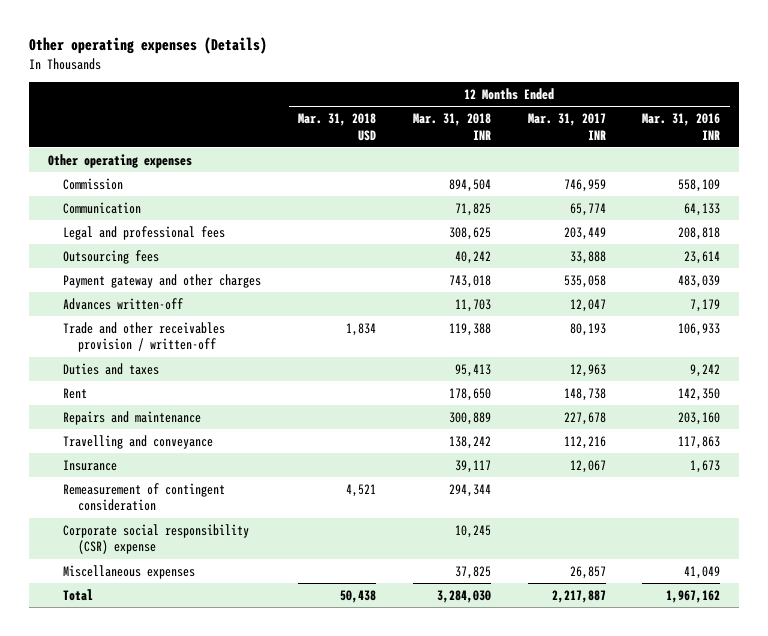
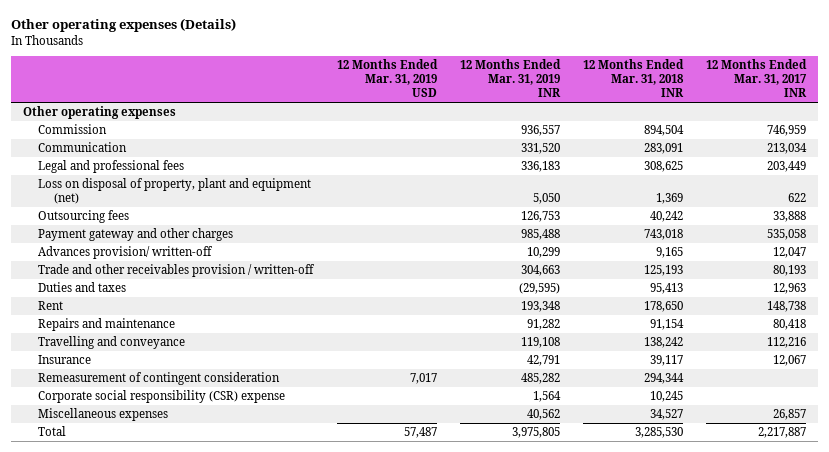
- | 12 Months Ended Mar. 31, 2018 USD | 12 Months Ended Mar. 31, 2018 INR | 12 Months Ended Mar. 31, 2017 INR | 12 Months Ended Mar. 31, 2016 INR
+ | 12 Months Ended Mar. 31, 2019 USD | 12 Months Ended Mar. 31, 2019 INR | 12 Months Ended Mar. 31, 2018 INR | 12 Months Ended Mar. 31, 2017 INR
- Communication | | 71,825 | 65,774 | 64,133
+ Communication | | 331,520 | 283,091 | 213,034
+ Loss on disposal of property, plant and equipment (net) | | 5,050 | 1,369 | 622
- Advances written-off | | 11,703 | 12,047 | 7,179
- Trade and other receivables provision / written-off | 1,834 | 119,388 | 80,193 | 106,933
+ Advances provision/ written-off | | 10,299 | 9,165 | 12,047
+ Trade and other receivables provision / written-off | | 304,663 | 125,193 | 80,193
- Repairs and maintenance | | 300,889 | 227,678 | 203,160
+ Repairs and maintenance | | 91,282 | 91,154 | 80,418
- Miscellaneous expenses | | 37,825 | 26,857 | 41,049
- Total | 50,438 | 3,284,030 | 2,217,887 | 1,967,162
+ Miscellaneous expenses | | 40,562 | 34,527 | 26,857
+ Total | 57,487 | 3,975,805 | 3,285,530 | 2,217,887

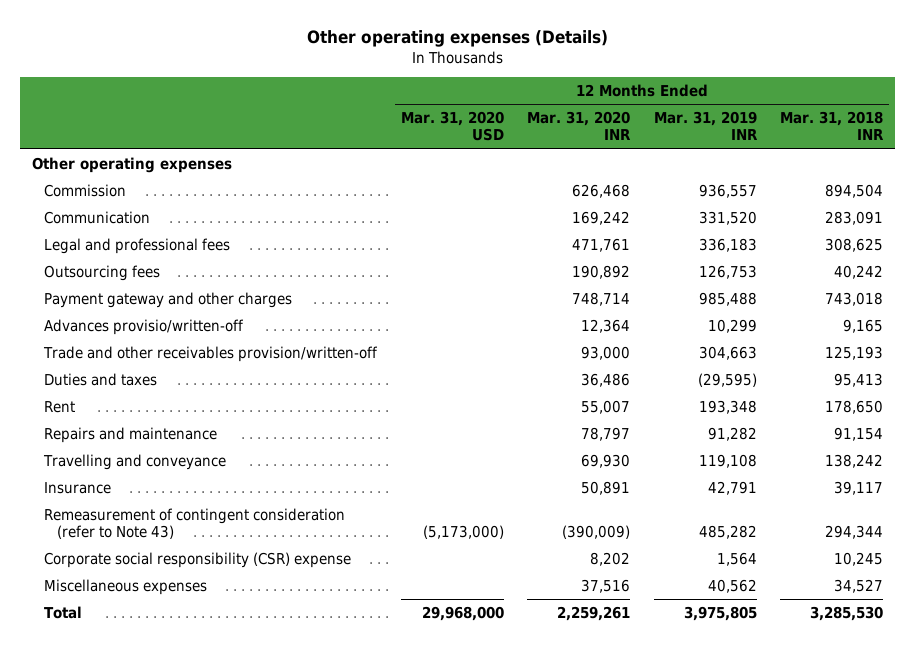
- | 12 Months Ended Mar. 31, 2019 USD | 12 Months Ended Mar. 31, 2019 INR | 12 Months Ended Mar. 31, 2018 INR | 12 Months Ended Mar. 31, 2017 INR
+ | 12 Months Ended Mar. 31, 2020 USD | 12 Months Ended Mar. 31, 2020 INR | 12 Months Ended Mar. 31, 2019 INR | 12 Months Ended Mar. 31, 2018 INR
- Loss on disposal of property, plant and equipment (net) | | 5,050 | 1,369 | 622
- Advances provision/ written-off | | 10,299 | 9,165 | 12,047
- Trade and other receivables provision / written-off | | 304,663 | 125,193 | 80,193
+ Advances provisio/written-off | | 12,364 | 10,299 | 9,165
+ Trade and other receivables provision/written-off | | 93,000 | 304,663 | 125,193
- Remeasurement of contingent consideration | 7,017 | 485,282 | 294,344 |
+ Remeasurement of contingent consideration (refer to Note 43) | (5,173,000) | (390,009) | 485,282 | 294,344

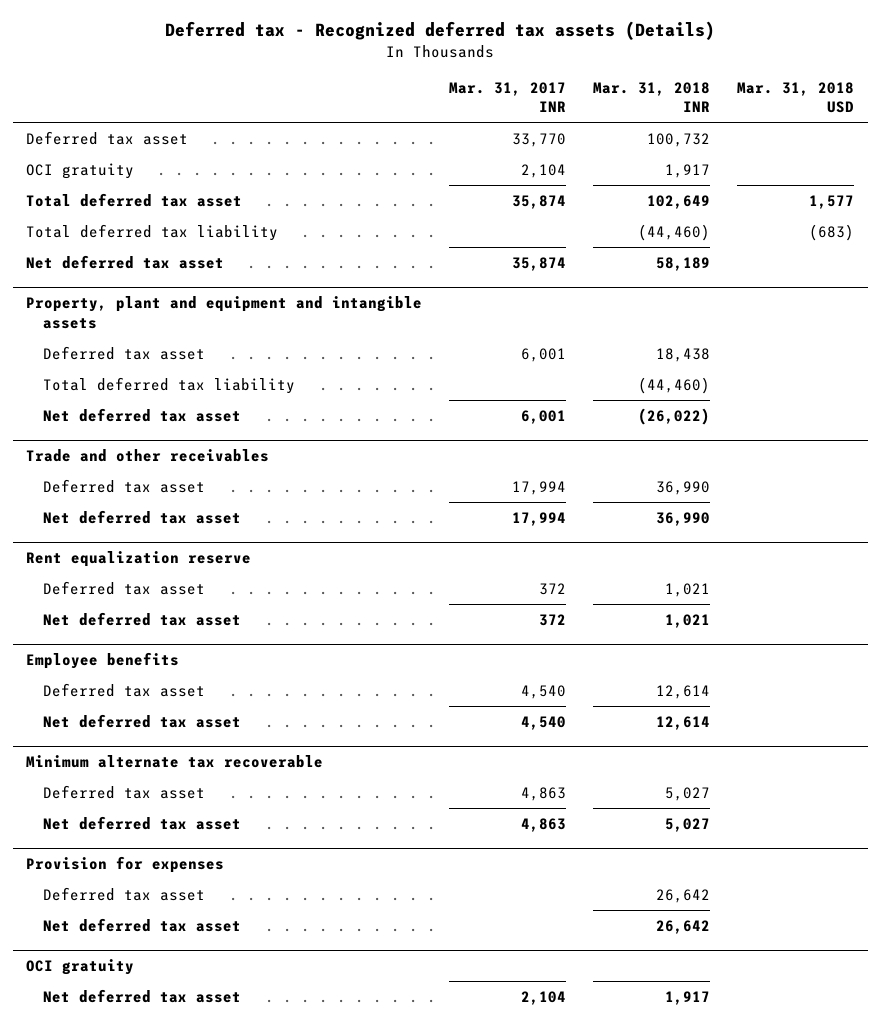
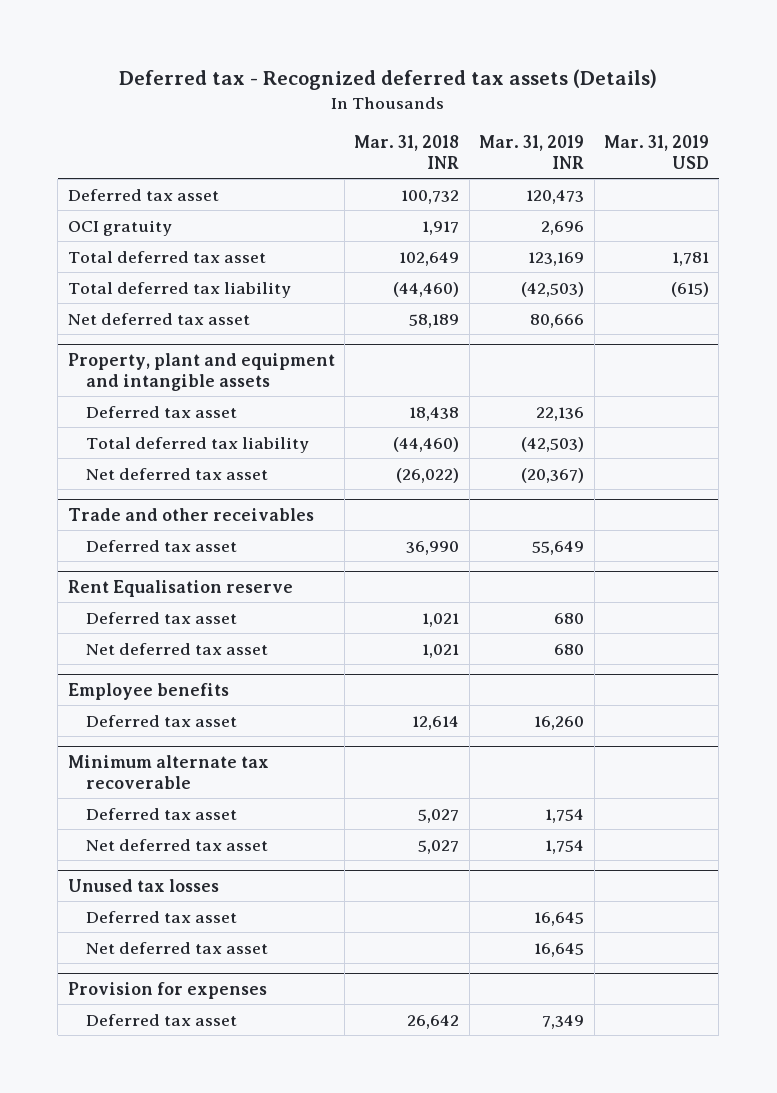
- | Mar. 31, 2017 INR | Mar. 31, 2018 INR | Mar. 31, 2018 USD
+ | Mar. 31, 2018 INR | Mar. 31, 2019 INR | Mar. 31, 2019 USD
@ Trade and other receivables
- Net deferred tax asset | 17,994 | 36,990 |
- Rent equalization reserve
+ Rent Equalisation reserve
@ Employee benefits
- Net deferred tax asset | 4,540 | 12,614 |
+ Unused tax losses
+ Deferred tax asset | | 16,645 |
+ Net deferred tax asset | | 16,645 |
@ Provision for expenses
- Net deferred tax asset | | 26,642 |
- OCI gratuity
- Net deferred tax asset | 2,104 | 1,917 |

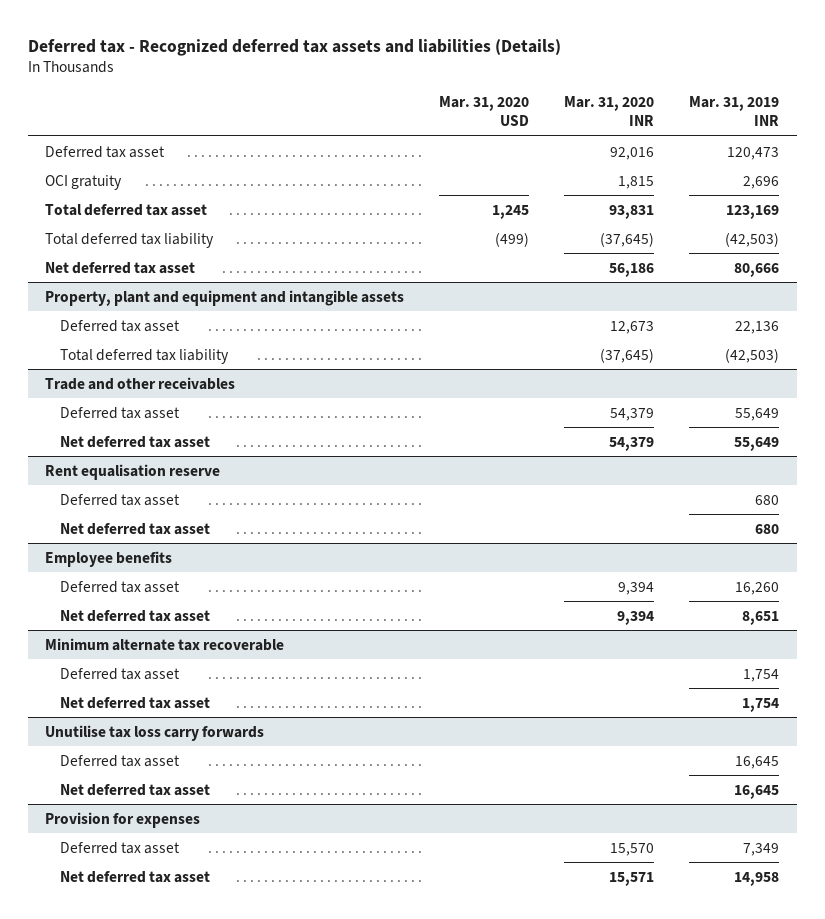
- Deferred tax - Recognized deferred tax assets (Details)
+ Deferred tax - Recognized deferred tax assets and liabilities (Details)
- | Mar. 31, 2018 INR | Mar. 31, 2019 INR | Mar. 31, 2019 USD
+ | Mar. 31, 2020 USD | Mar. 31, 2020 INR | Mar. 31, 2019 INR
@ Property, plant and equipment and intangible assets
- Net deferred tax asset | (26,022) | (20,367) |
- Rent Equalisation reserve
@ Trade and other receivables
+ Net deferred tax asset | | 54,379 | 55,649
+ Rent equalisation reserve
@ Employee benefits
+ Net deferred tax asset | | 9,394 | 8,651
- Unused tax losses
+ Unutilise tax loss carry forwards
@ Provision for expenses
+ Net deferred tax asset | | 15,571 | 14,958

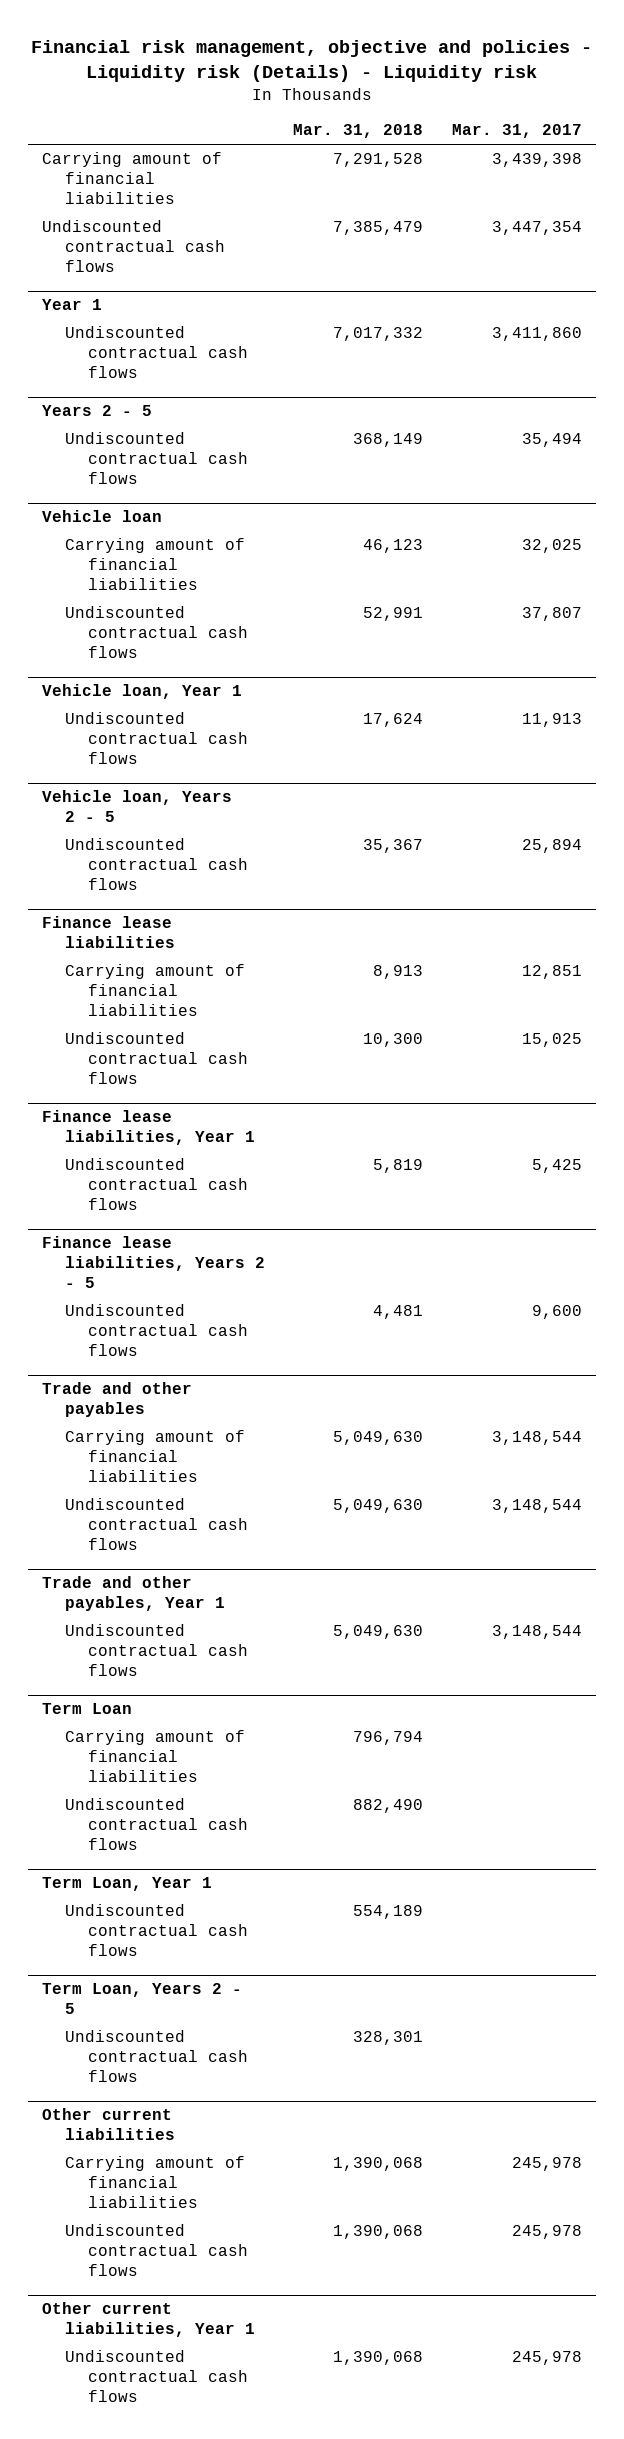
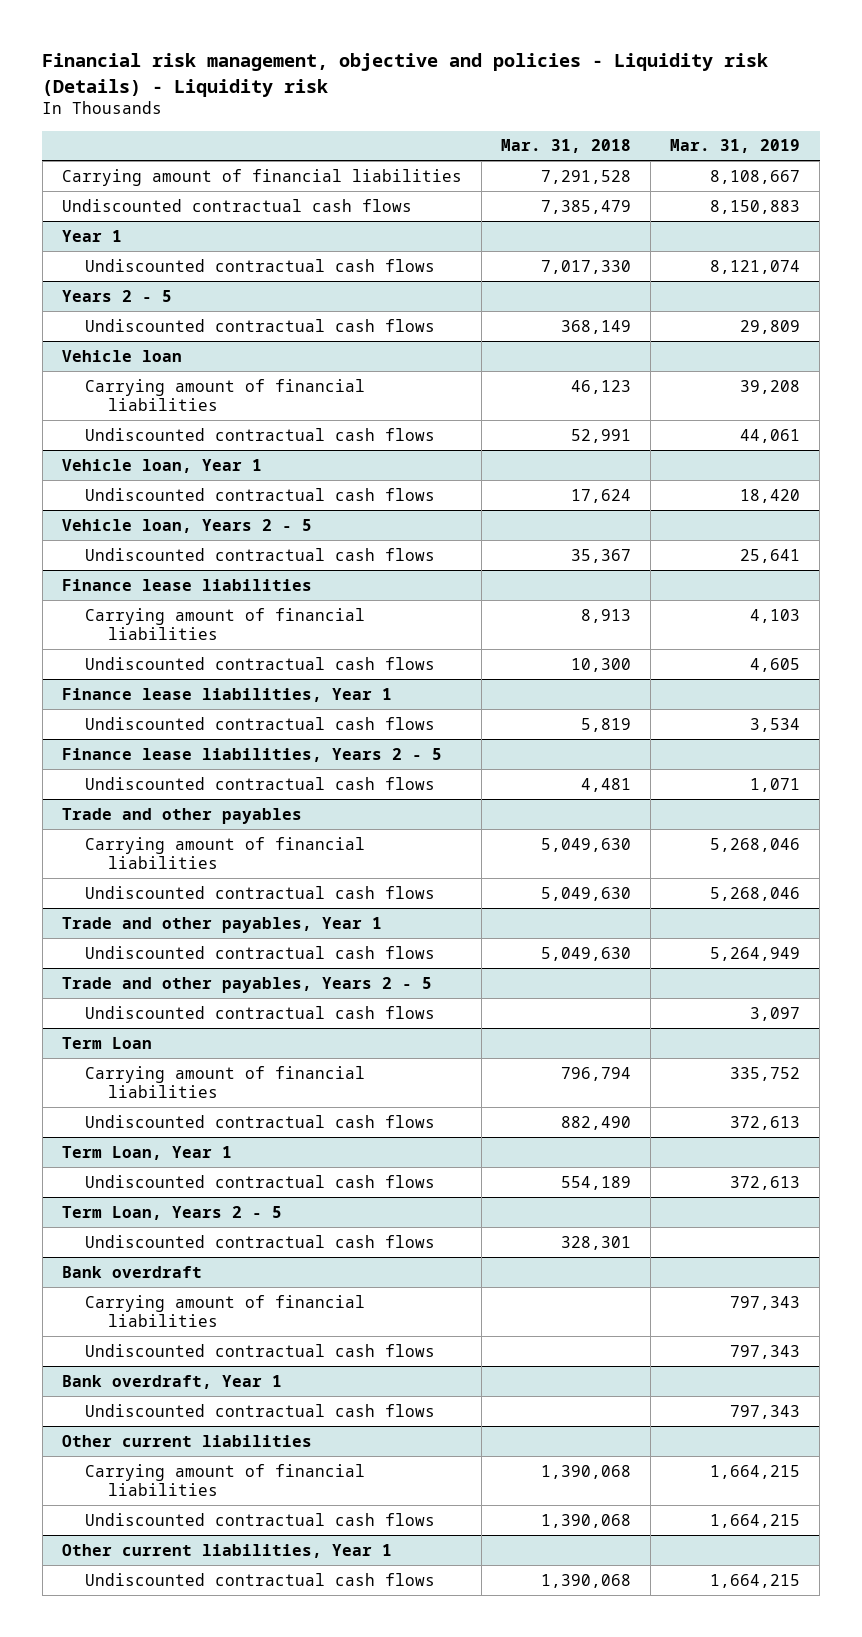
- | Mar. 31, 2018 | Mar. 31, 2017
+ | Mar. 31, 2018 | Mar. 31, 2019
@ Year 1
- Undiscounted contractual cash flows | 7,017,332 | 3,411,860
+ Undiscounted contractual cash flows | 7,017,330 | 8,121,074
+ Trade and other payables, Years 2 - 5
+ Undiscounted contractual cash flows | | 3,097
+ Bank overdraft
+ Carrying amount of financial liabilities | | 797,343
+ Undiscounted contractual cash flows | | 797,343
+ Bank overdraft, Year 1
+ Undiscounted contractual cash flows | | 797,343

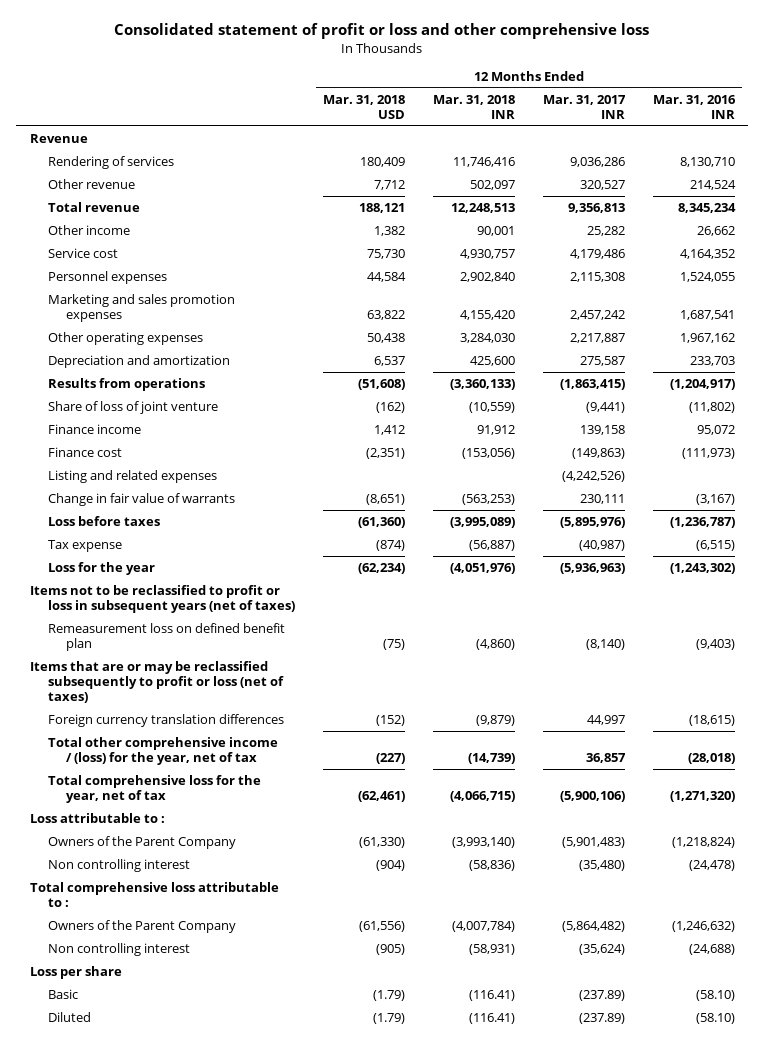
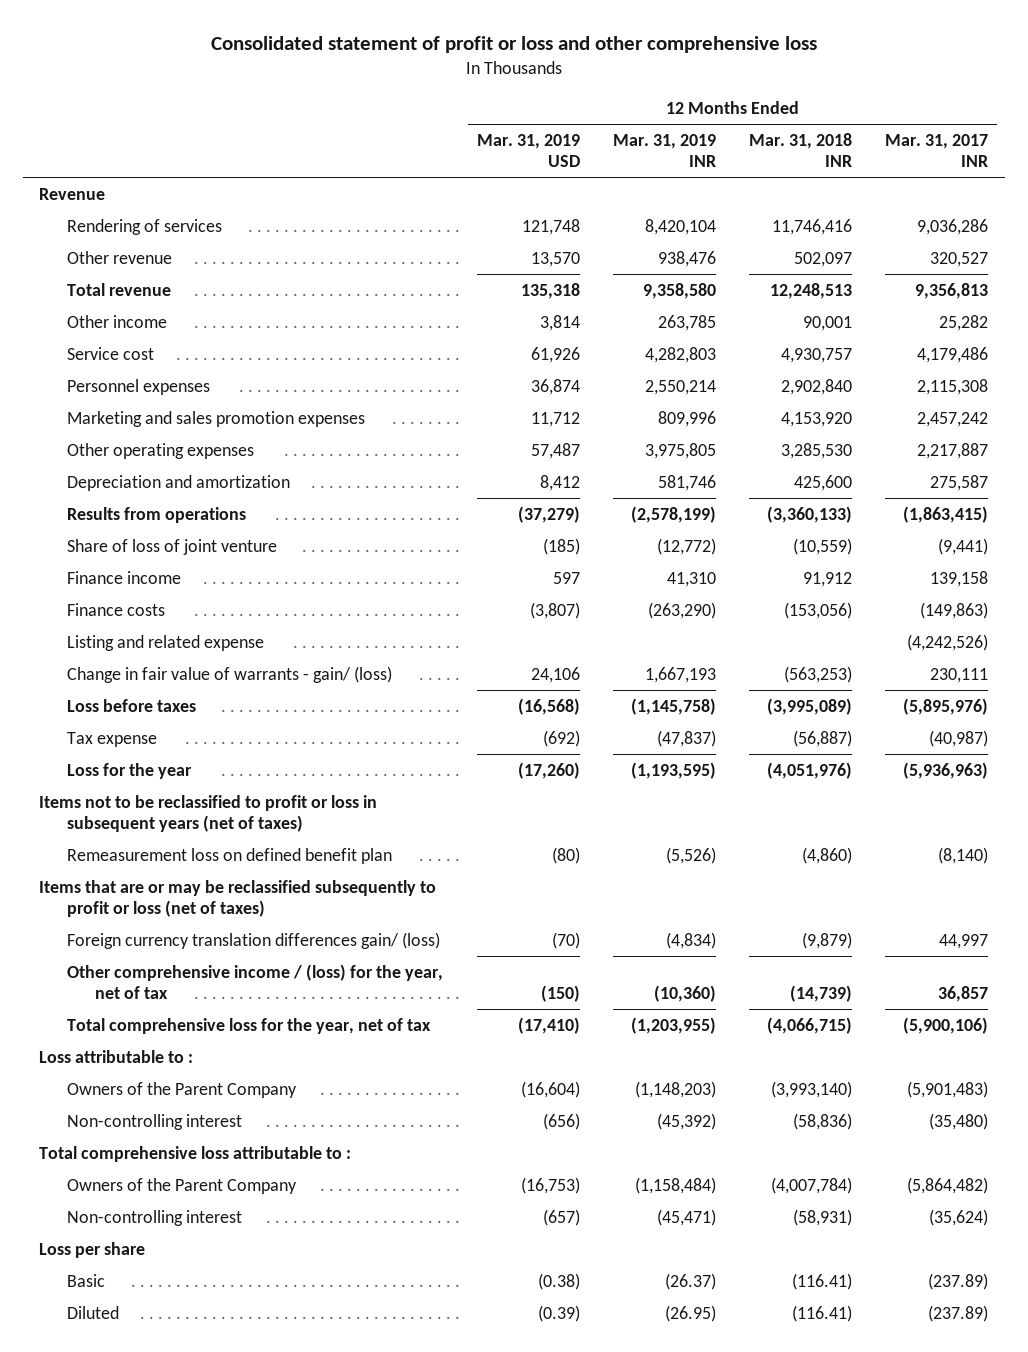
- | 12 Months Ended Mar. 31, 2018 USD | 12 Months Ended Mar. 31, 2018 INR | 12 Months Ended Mar. 31, 2017 INR | 12 Months Ended Mar. 31, 2016 INR
+ | 12 Months Ended Mar. 31, 2019 USD | 12 Months Ended Mar. 31, 2019 INR | 12 Months Ended Mar. 31, 2018 INR | 12 Months Ended Mar. 31, 2017 INR
- Marketing and sales promotion expenses | 63,822 | 4,155,420 | 2,457,242 | 1,687,541
- Other operating expenses | 50,438 | 3,284,030 | 2,217,887 | 1,967,162
+ Marketing and sales promotion expenses | 11,712 | 809,996 | 4,153,920 | 2,457,242
+ Other operating expenses | 57,487 | 3,975,805 | 3,285,530 | 2,217,887
- Finance cost | (2,351) | (153,056) | (149,863) | (111,973)
- Listing and related expenses | | | (4,242,526) |
- Change in fair value of warrants | (8,651) | (563,253) | 230,111 | (3,167)
+ Finance costs | (3,807) | (263,290) | (153,056) | (149,863)
+ Listing and related expense | | | | (4,242,526)
+ Change in fair value of warrants - gain/ (loss) | 24,106 | 1,667,193 | (563,253) | 230,111
- Foreign currency translation differences | (152) | (9,879) | 44,997 | (18,615)
- Total other comprehensive income / (loss) for the year, net of tax | (227) | (14,739) | 36,857 | (28,018)
+ Foreign currency translation differences gain/ (loss) | (70) | (4,834) | (9,879) | 44,997
+ Other comprehensive income / (loss) for the year, net of tax | (150) | (10,360) | (14,739) | 36,857
- Non controlling interest | (904) | (58,836) | (35,480) | (24,478)
+ Non-controlling interest | (656) | (45,392) | (58,836) | (35,480)
- Non controlling interest | (905) | (58,931) | (35,624) | (24,688)
+ Non-controlling interest | (657) | (45,471) | (58,931) | (35,624)

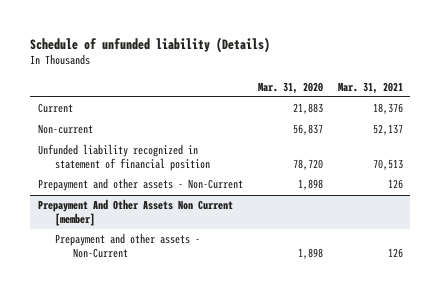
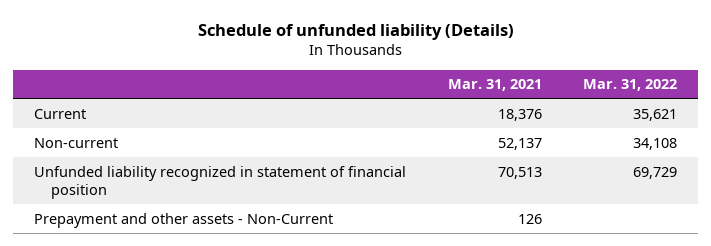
- | Mar. 31, 2020 | Mar. 31, 2021
+ | Mar. 31, 2021 | Mar. 31, 2022
- Prepayment And Other Assets Non Current [member]
- Prepayment and other assets - Non-Current | 1,898 | 126

